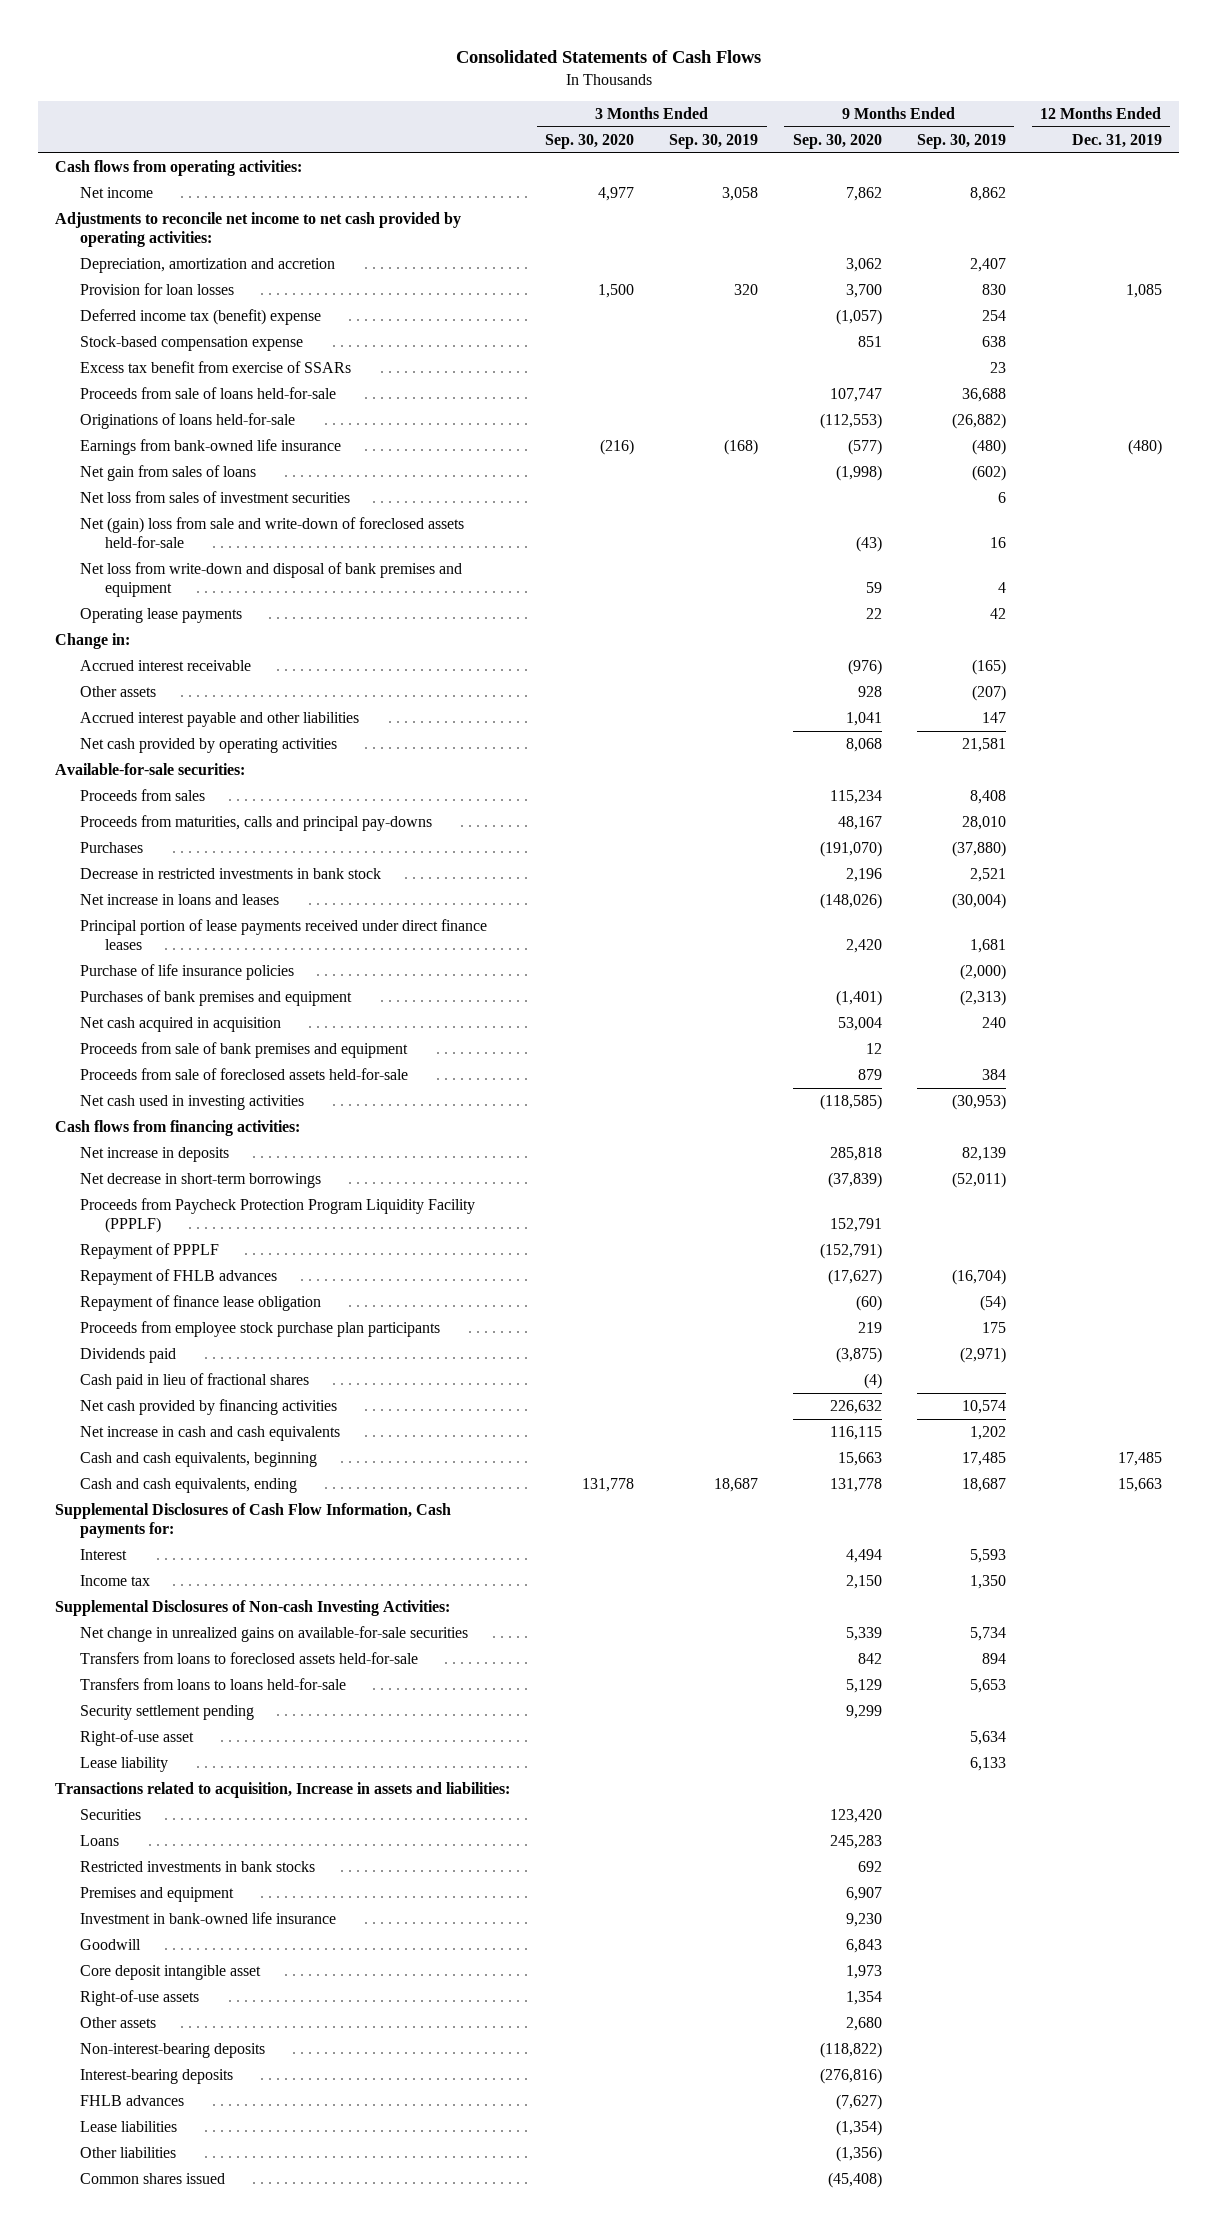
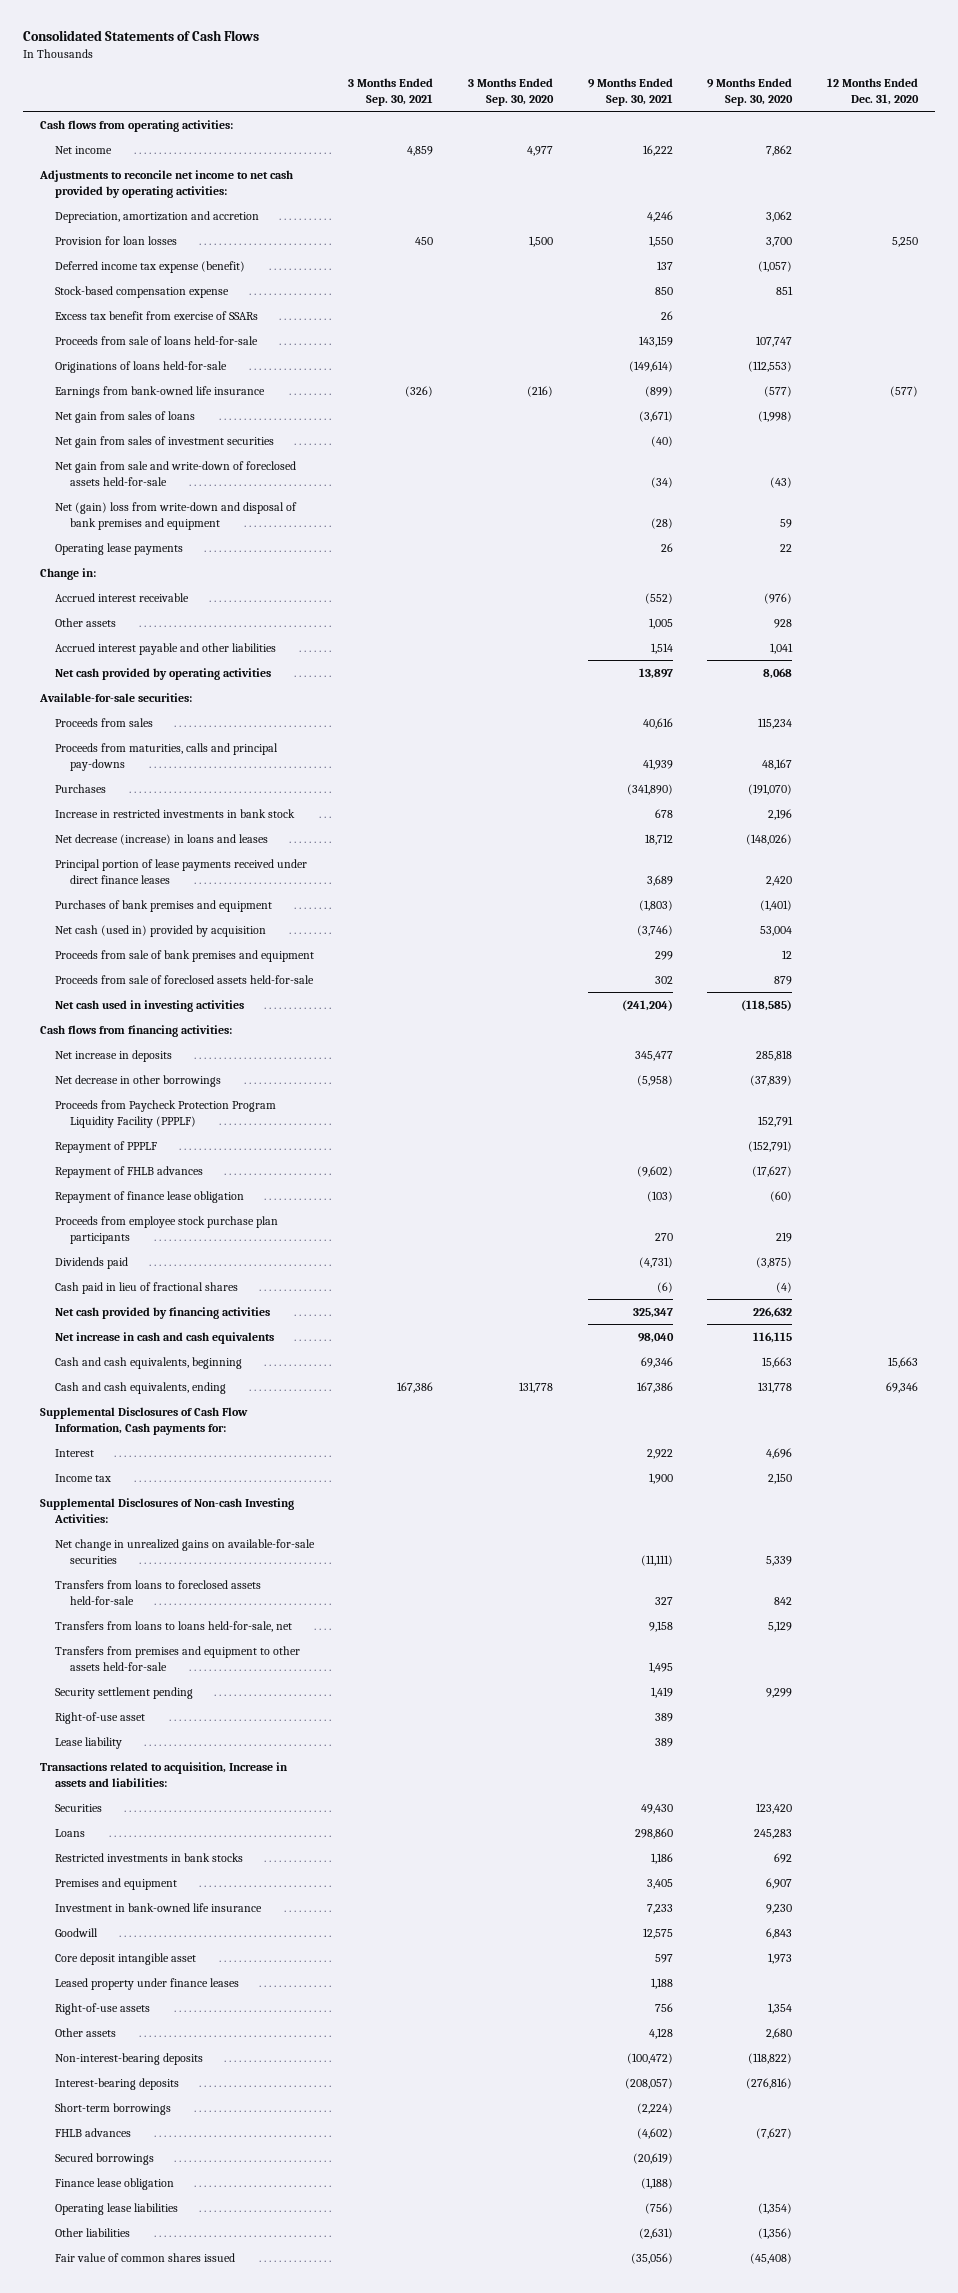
- | 3 Months Ended Sep. 30, 2020 | 3 Months Ended Sep. 30, 2019 | 9 Months Ended Sep. 30, 2020 | 9 Months Ended Sep. 30, 2019 | 12 Months Ended Dec. 31, 2019
+ | 3 Months Ended Sep. 30, 2021 | 3 Months Ended Sep. 30, 2020 | 9 Months Ended Sep. 30, 2021 | 9 Months Ended Sep. 30, 2020 | 12 Months Ended Dec. 31, 2020
- Deferred income tax (benefit) expense | | | (1,057) | 254 |
+ Deferred income tax expense (benefit) | | | 137 | (1,057) |
- Net loss from sales of investment securities | | | | 6 |
- Net (gain) loss from sale and write-down of foreclosed assets held-for-sale | | | (43) | 16 |
- Net loss from write-down and disposal of bank premises and equipment | | | 59 | 4 |
+ Net gain from sales of investment securities | | | (40) | |
+ Net gain from sale and write-down of foreclosed assets held-for-sale | | | (34) | (43) |
+ Net (gain) loss from write-down and disposal of bank premises and equipment | | | (28) | 59 |
- Decrease in restricted investments in bank stock | | | 2,196 | 2,521 |
- Net increase in loans and leases | | | (148,026) | (30,004) |
+ Increase in restricted investments in bank stock | | | 678 | 2,196 |
+ Net decrease (increase) in loans and leases | | | 18,712 | (148,026) |
- Purchase of life insurance policies | | | | (2,000) |
- Net cash acquired in acquisition | | | 53,004 | 240 |
+ Net cash (used in) provided by acquisition | | | (3,746) | 53,004 |
- Net decrease in short-term borrowings | | | (37,839) | (52,011) |
+ Net decrease in other borrowings | | | (5,958) | (37,839) |
- Interest | | | 4,494 | 5,593 |
+ Interest | | | 2,922 | 4,696 |
- Transfers from loans to loans held-for-sale | | | 5,129 | 5,653 |
+ Transfers from loans to loans held-for-sale, net | | | 9,158 | 5,129 |
+ Transfers from premises and equipment to other assets held-for-sale | | | 1,495 | |
+ Leased property under finance leases | | | 1,188 | |
+ Short-term borrowings | | | (2,224) | |
- Lease liabilities | | | (1,354) | |
+ Secured borrowings | | | (20,619) | |
+ Finance lease obligation | | | (1,188) | |
+ Operating lease liabilities | | | (756) | (1,354) |
- Common shares issued | | | (45,408) | |
+ Fair value of common shares issued | | | (35,056) | (45,408) |

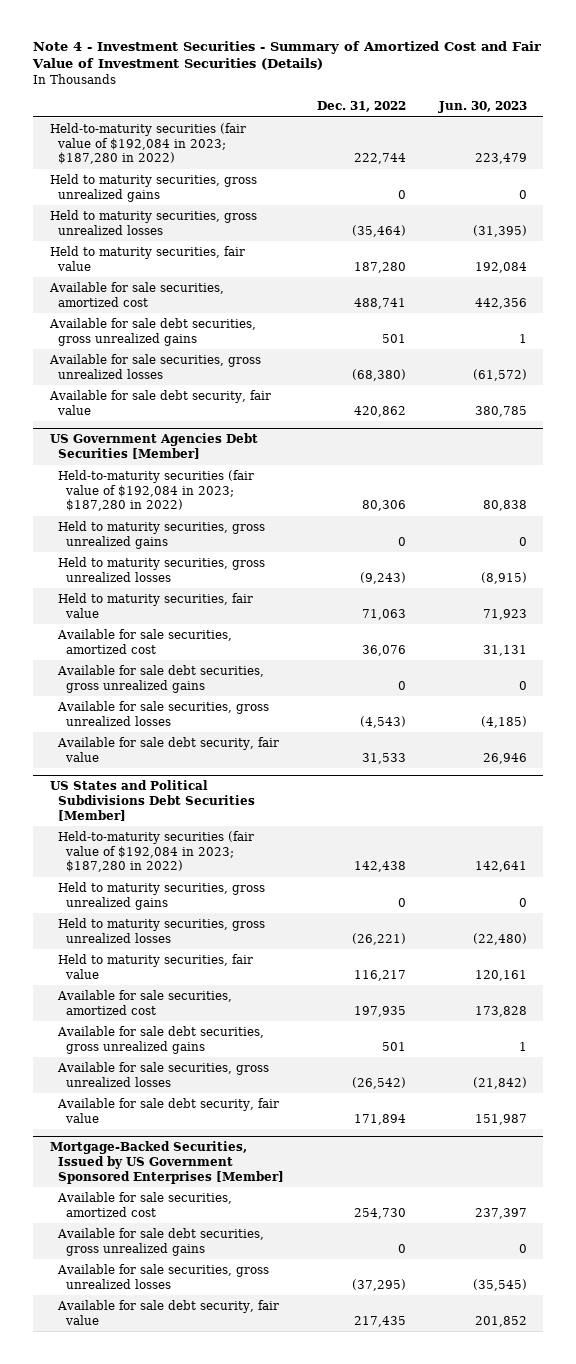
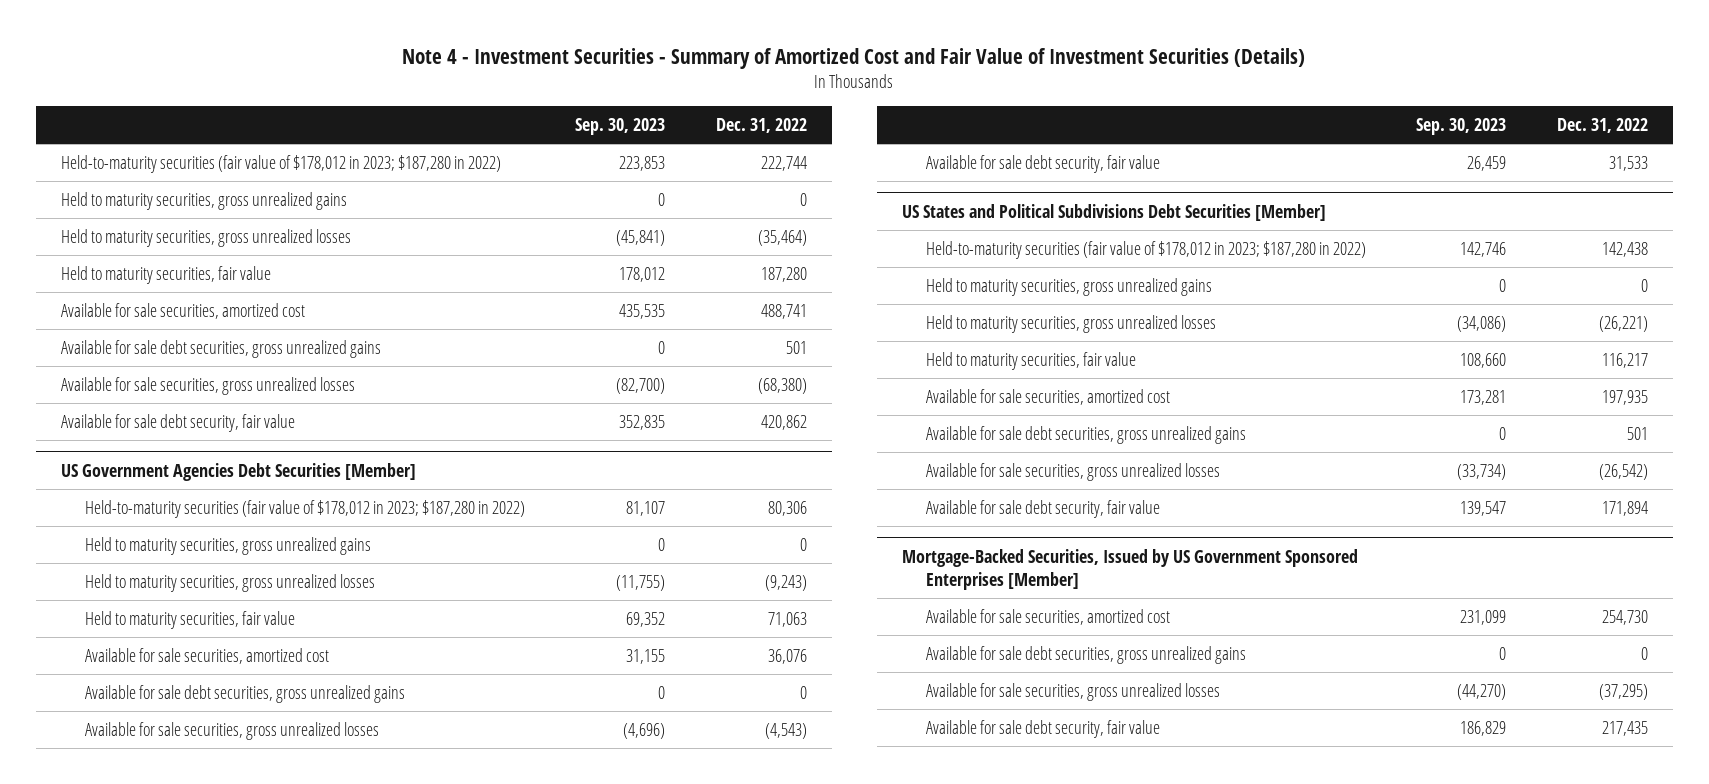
- | Dec. 31, 2022 | Jun. 30, 2023
+ | Sep. 30, 2023 | Dec. 31, 2022
- Held-to-maturity securities (fair value of $192,084 in 2023; $187,280 in 2022) | 222,744 | 223,479
+ Held-to-maturity securities (fair value of $178,012 in 2023; $187,280 in 2022) | 223,853 | 222,744
@ US Government Agencies Debt Securities [Member]
- Held-to-maturity securities (fair value of $192,084 in 2023; $187,280 in 2022) | 80,306 | 80,838
+ Held-to-maturity securities (fair value of $178,012 in 2023; $187,280 in 2022) | 81,107 | 80,306
@ US States and Political Subdivisions Debt Securities [Member]
- Held-to-maturity securities (fair value of $192,084 in 2023; $187,280 in 2022) | 142,438 | 142,641
+ Held-to-maturity securities (fair value of $178,012 in 2023; $187,280 in 2022) | 142,746 | 142,438

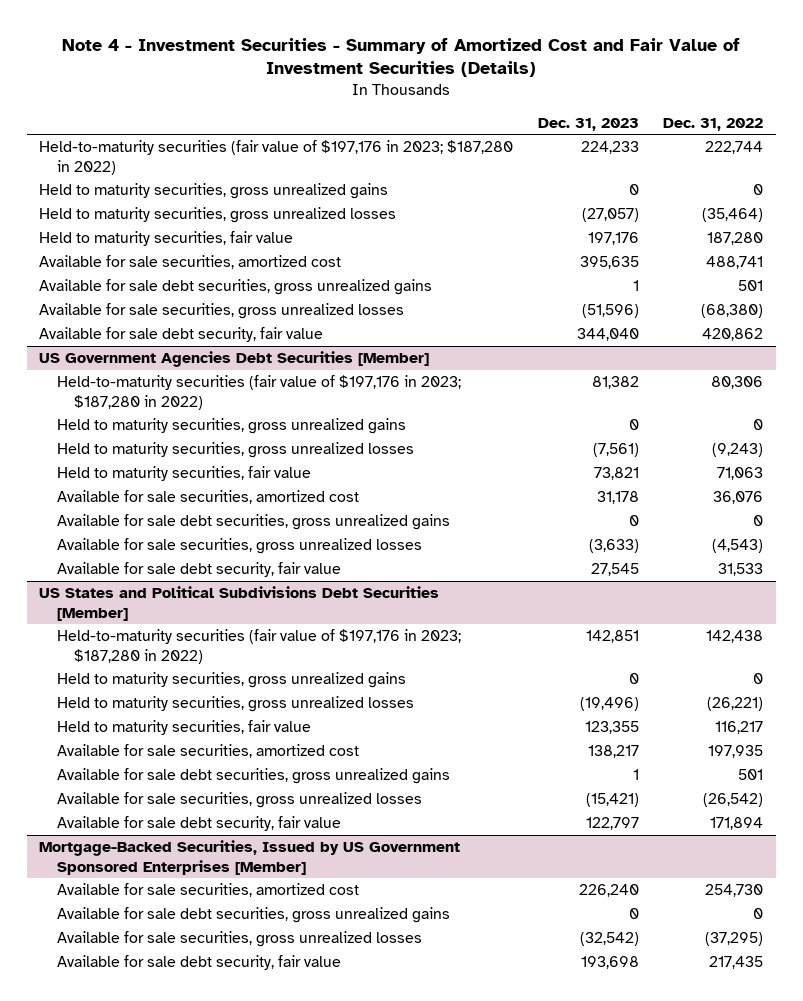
- | Sep. 30, 2023 | Dec. 31, 2022
+ | Dec. 31, 2023 | Dec. 31, 2022
- Held-to-maturity securities (fair value of $178,012 in 2023; $187,280 in 2022) | 223,853 | 222,744
+ Held-to-maturity securities (fair value of $197,176 in 2023; $187,280 in 2022) | 224,233 | 222,744
@ US Government Agencies Debt Securities [Member]
- Held-to-maturity securities (fair value of $178,012 in 2023; $187,280 in 2022) | 81,107 | 80,306
+ Held-to-maturity securities (fair value of $197,176 in 2023; $187,280 in 2022) | 81,382 | 80,306
@ US States and Political Subdivisions Debt Securities [Member]
- Held-to-maturity securities (fair value of $178,012 in 2023; $187,280 in 2022) | 142,746 | 142,438
+ Held-to-maturity securities (fair value of $197,176 in 2023; $187,280 in 2022) | 142,851 | 142,438

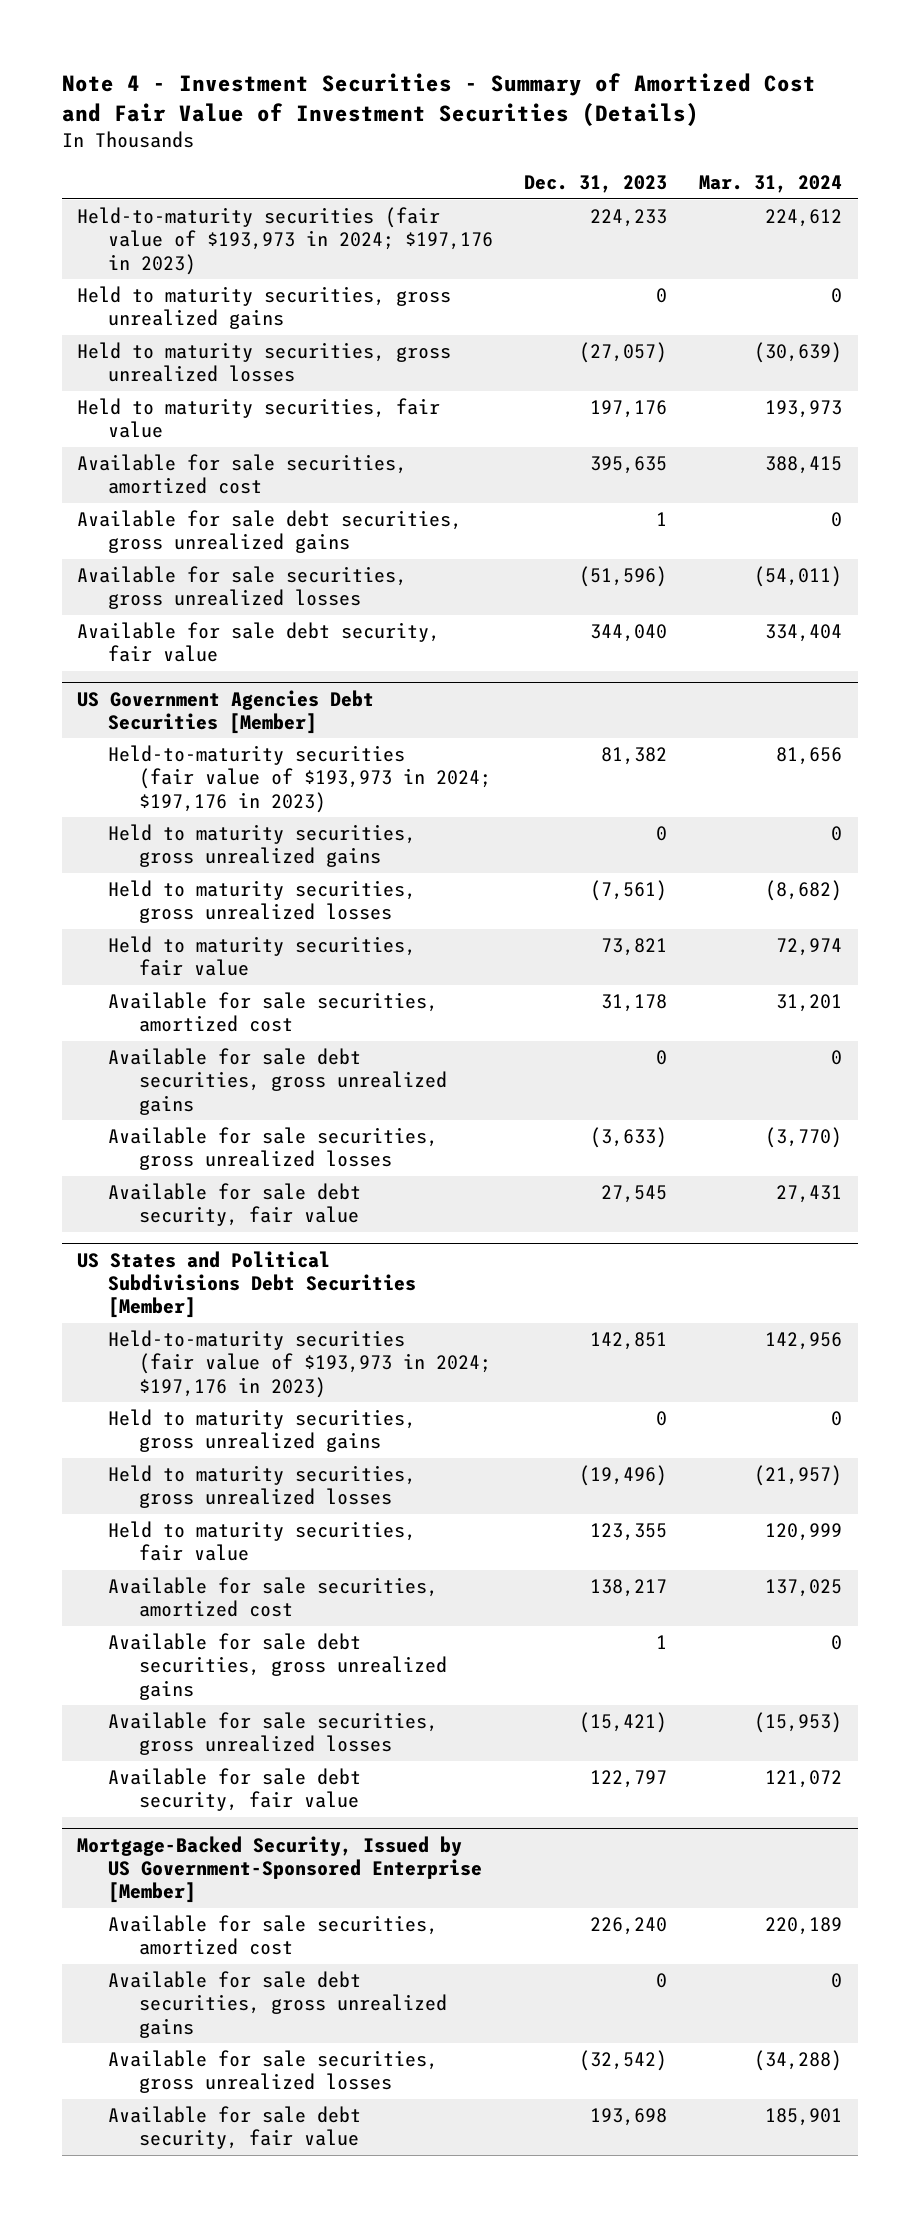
- | Dec. 31, 2023 | Dec. 31, 2022
+ | Dec. 31, 2023 | Mar. 31, 2024
- Held-to-maturity securities (fair value of $197,176 in 2023; $187,280 in 2022) | 224,233 | 222,744
+ Held-to-maturity securities (fair value of $193,973 in 2024; $197,176 in 2023) | 224,233 | 224,612
@ US Government Agencies Debt Securities [Member]
- Held-to-maturity securities (fair value of $197,176 in 2023; $187,280 in 2022) | 81,382 | 80,306
+ Held-to-maturity securities (fair value of $193,973 in 2024; $197,176 in 2023) | 81,382 | 81,656
@ US States and Political Subdivisions Debt Securities [Member]
- Held-to-maturity securities (fair value of $197,176 in 2023; $187,280 in 2022) | 142,851 | 142,438
+ Held-to-maturity securities (fair value of $193,973 in 2024; $197,176 in 2023) | 142,851 | 142,956
- Mortgage-Backed Securities, Issued by US Government Sponsored Enterprises [Member]
+ Mortgage-Backed Security, Issued by US Government-Sponsored Enterprise [Member]

